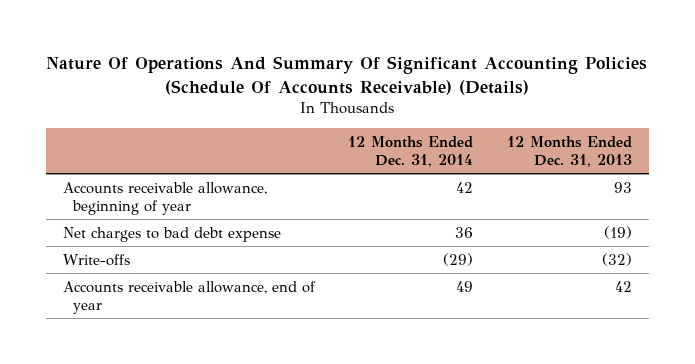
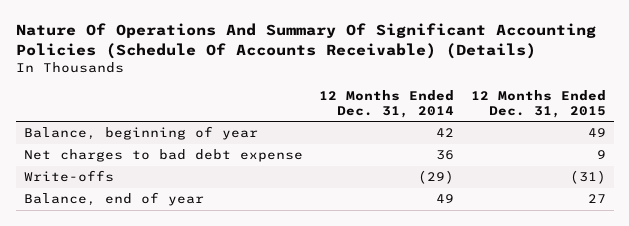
- | 12 Months Ended Dec. 31, 2014 | 12 Months Ended Dec. 31, 2013
+ | 12 Months Ended Dec. 31, 2014 | 12 Months Ended Dec. 31, 2015
- Accounts receivable allowance, beginning of year | 42 | 93
+ Balance, beginning of year | 42 | 49
- Accounts receivable allowance, end of year | 49 | 42
+ Balance, end of year | 49 | 27

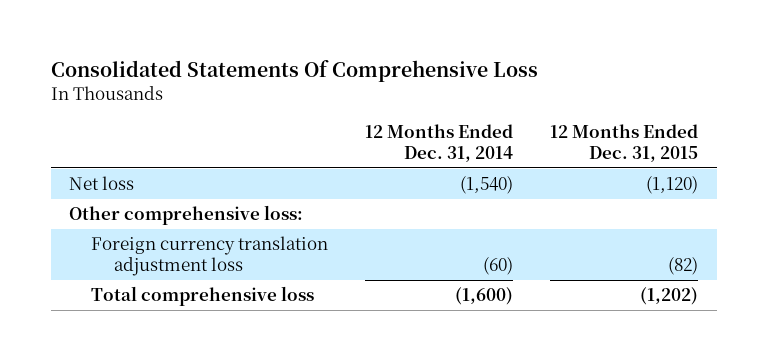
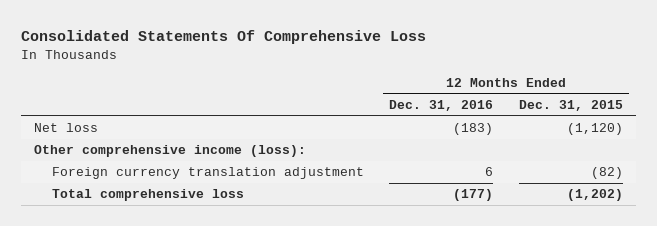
- | 12 Months Ended Dec. 31, 2014 | 12 Months Ended Dec. 31, 2015
+ | 12 Months Ended Dec. 31, 2016 | 12 Months Ended Dec. 31, 2015
- Other comprehensive loss:
- Foreign currency translation adjustment loss | (60) | (82)
+ Other comprehensive income (loss):
+ Foreign currency translation adjustment | 6 | (82)

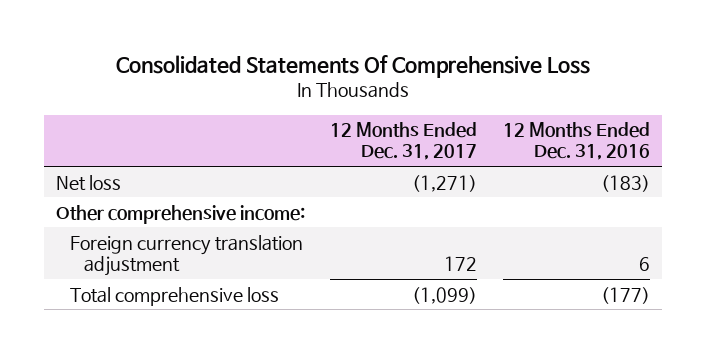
- | 12 Months Ended Dec. 31, 2016 | 12 Months Ended Dec. 31, 2015
+ | 12 Months Ended Dec. 31, 2017 | 12 Months Ended Dec. 31, 2016
- Other comprehensive income (loss):
+ Other comprehensive income:

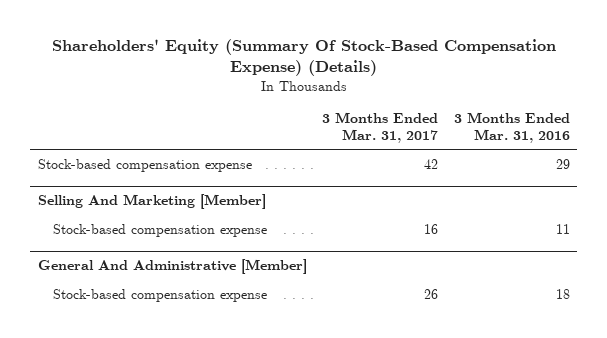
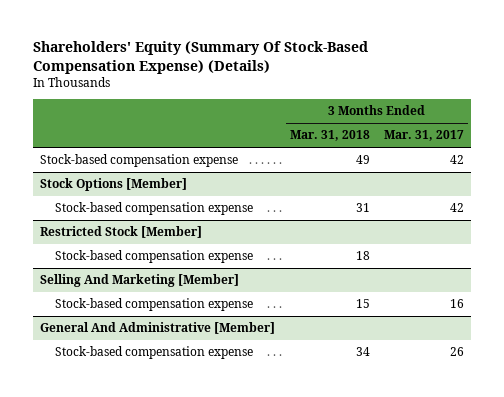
- | 3 Months Ended Mar. 31, 2017 | 3 Months Ended Mar. 31, 2016
+ | 3 Months Ended Mar. 31, 2018 | 3 Months Ended Mar. 31, 2017
+ Stock Options [Member]
+ Stock-based compensation expense | 31 | 42
+ Restricted Stock [Member]
+ Stock-based compensation expense | 18 |

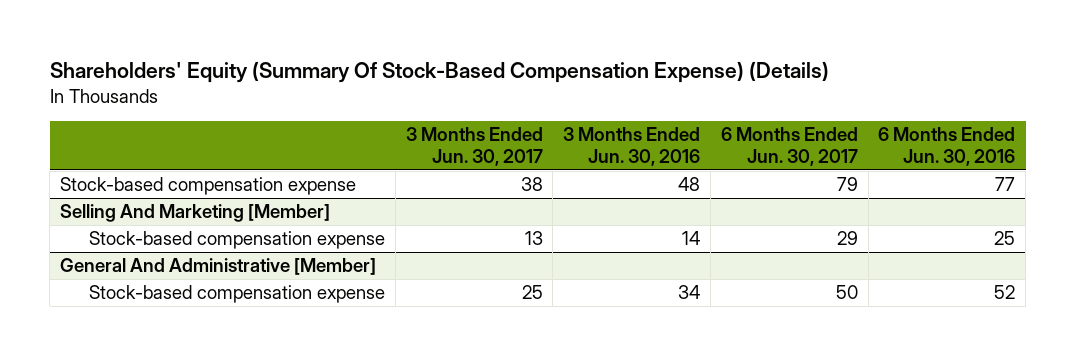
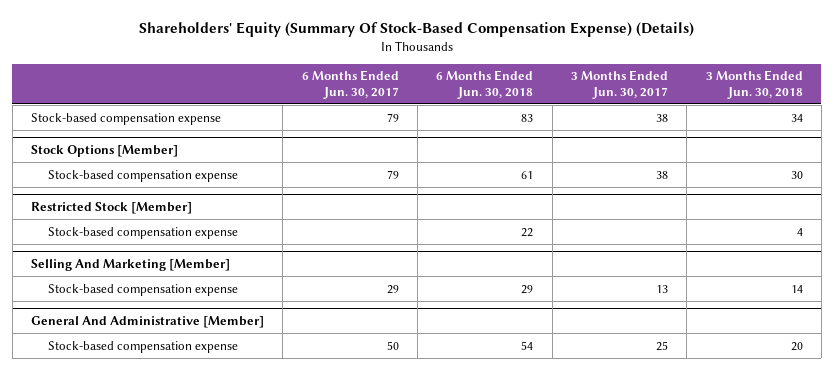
- | 3 Months Ended Jun. 30, 2017 | 3 Months Ended Jun. 30, 2016 | 6 Months Ended Jun. 30, 2017 | 6 Months Ended Jun. 30, 2016
+ | 6 Months Ended Jun. 30, 2017 | 6 Months Ended Jun. 30, 2018 | 3 Months Ended Jun. 30, 2017 | 3 Months Ended Jun. 30, 2018
+ Stock Options [Member]
+ Stock-based compensation expense | 79 | 61 | 38 | 30
+ Restricted Stock [Member]
+ Stock-based compensation expense | | 22 | | 4

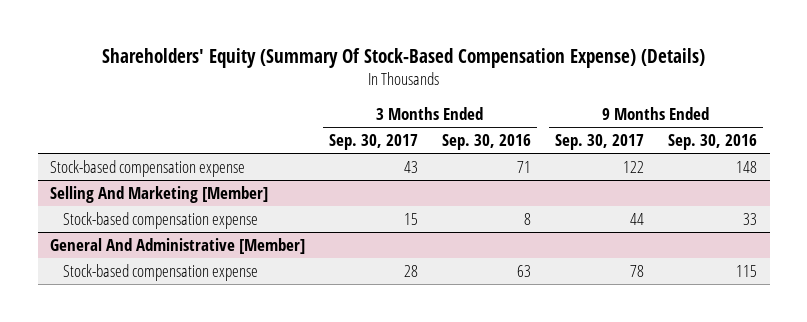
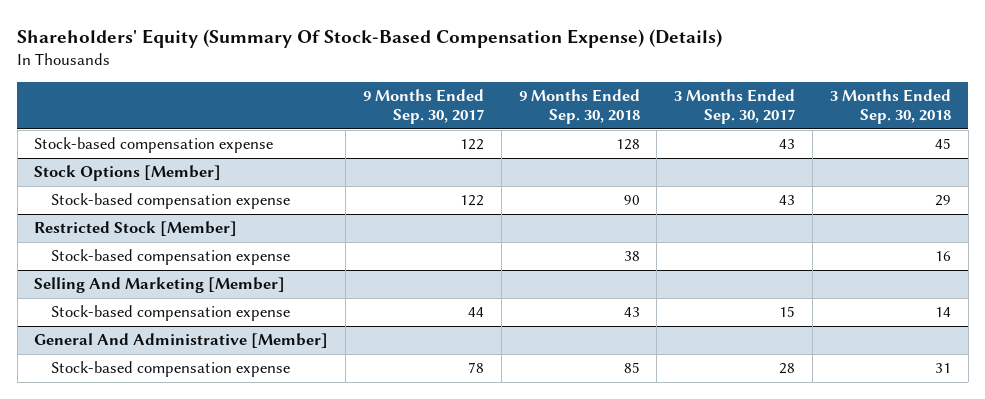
- | 3 Months Ended Sep. 30, 2017 | 3 Months Ended Sep. 30, 2016 | 9 Months Ended Sep. 30, 2017 | 9 Months Ended Sep. 30, 2016
+ | 9 Months Ended Sep. 30, 2017 | 9 Months Ended Sep. 30, 2018 | 3 Months Ended Sep. 30, 2017 | 3 Months Ended Sep. 30, 2018
+ Stock Options [Member]
+ Stock-based compensation expense | 122 | 90 | 43 | 29
+ Restricted Stock [Member]
+ Stock-based compensation expense | | 38 | | 16

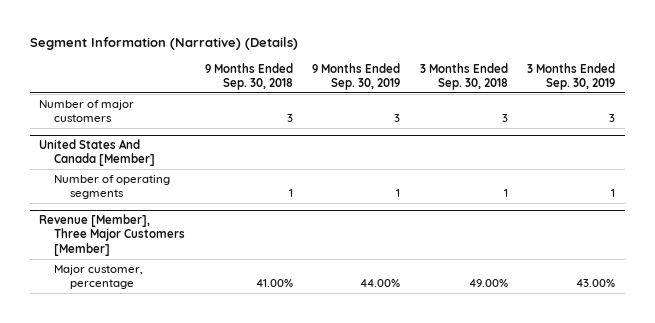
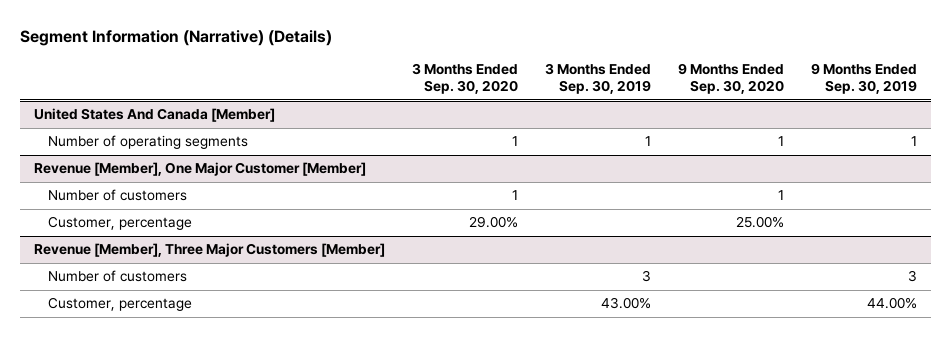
- | 9 Months Ended Sep. 30, 2018 | 9 Months Ended Sep. 30, 2019 | 3 Months Ended Sep. 30, 2018 | 3 Months Ended Sep. 30, 2019
+ | 3 Months Ended Sep. 30, 2020 | 3 Months Ended Sep. 30, 2019 | 9 Months Ended Sep. 30, 2020 | 9 Months Ended Sep. 30, 2019
- Number of major customers | 3 | 3 | 3 | 3
+ Revenue [Member], One Major Customer [Member]
+ Number of customers | 1 | | 1 |
+ Customer, percentage | 29.00% | | 25.00% |
@ Revenue [Member], Three Major Customers [Member]
- Major customer, percentage | 41.00% | 44.00% | 49.00% | 43.00%
+ Number of customers | | 3 | | 3
+ Customer, percentage | | 43.00% | | 44.00%

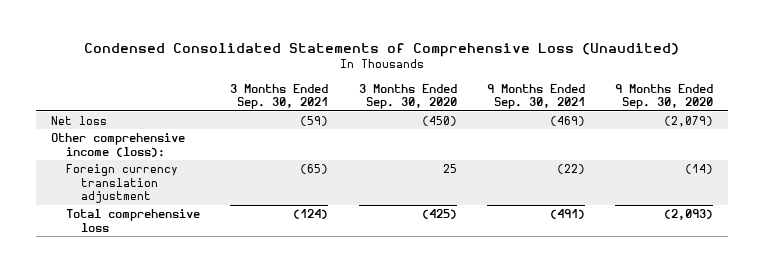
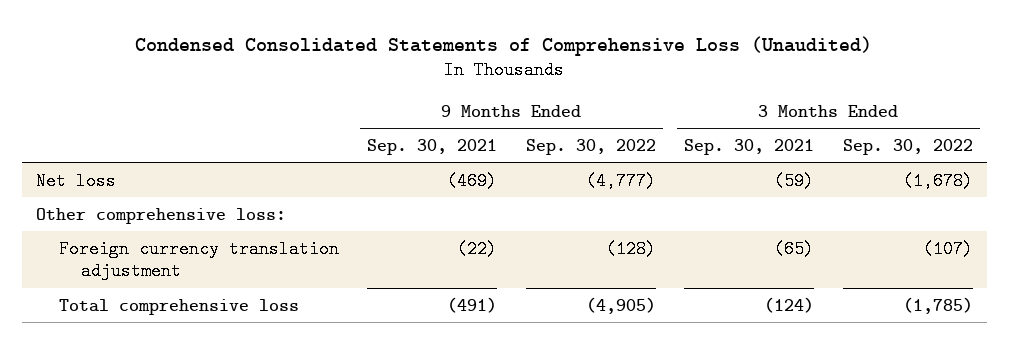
- | 3 Months Ended Sep. 30, 2021 | 3 Months Ended Sep. 30, 2020 | 9 Months Ended Sep. 30, 2021 | 9 Months Ended Sep. 30, 2020
+ | 9 Months Ended Sep. 30, 2021 | 9 Months Ended Sep. 30, 2022 | 3 Months Ended Sep. 30, 2021 | 3 Months Ended Sep. 30, 2022
- Other comprehensive income (loss):
+ Other comprehensive loss:

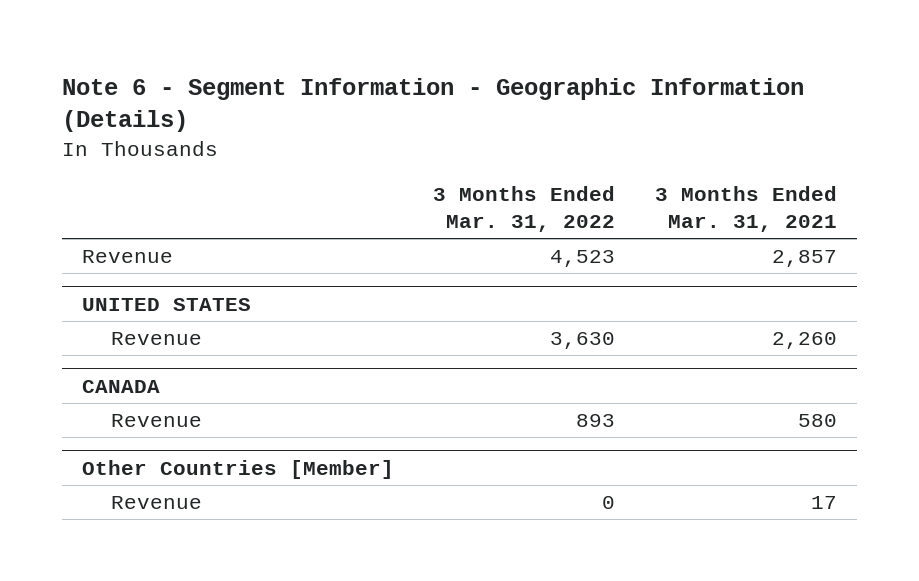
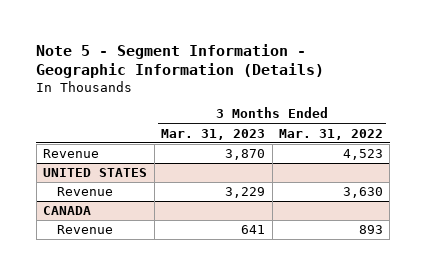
- Note 6 - Segment Information - Geographic Information (Details)
+ Note 5 - Segment Information - Geographic Information (Details)
- | 3 Months Ended Mar. 31, 2022 | 3 Months Ended Mar. 31, 2021
+ | 3 Months Ended Mar. 31, 2023 | 3 Months Ended Mar. 31, 2022
- Other Countries [Member]
- Revenue | 0 | 17

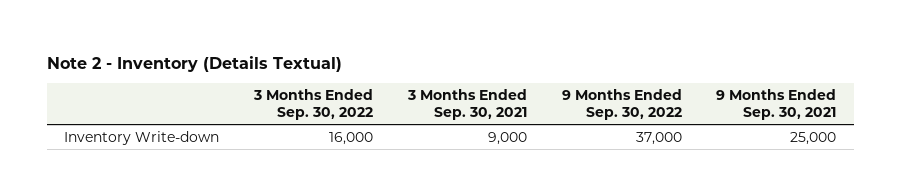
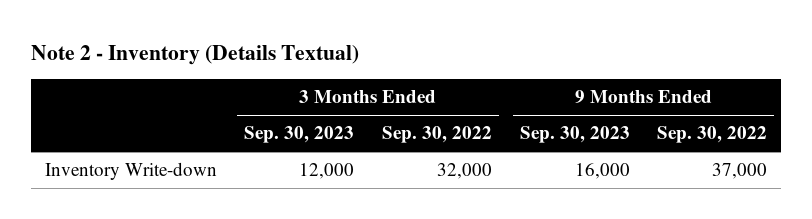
- | 3 Months Ended Sep. 30, 2022 | 3 Months Ended Sep. 30, 2021 | 9 Months Ended Sep. 30, 2022 | 9 Months Ended Sep. 30, 2021
+ | 3 Months Ended Sep. 30, 2023 | 3 Months Ended Sep. 30, 2022 | 9 Months Ended Sep. 30, 2023 | 9 Months Ended Sep. 30, 2022
- Inventory Write-down | 16,000 | 9,000 | 37,000 | 25,000
+ Inventory Write-down | 12,000 | 32,000 | 16,000 | 37,000

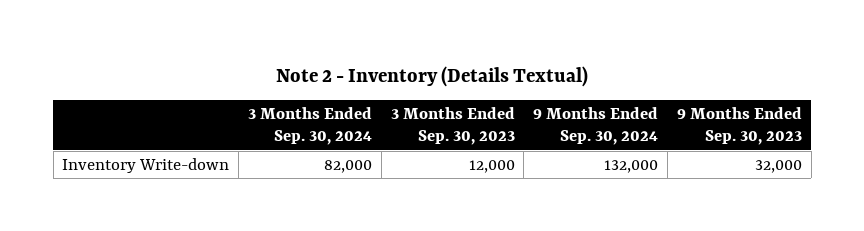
- | 3 Months Ended Sep. 30, 2023 | 3 Months Ended Sep. 30, 2022 | 9 Months Ended Sep. 30, 2023 | 9 Months Ended Sep. 30, 2022
+ | 3 Months Ended Sep. 30, 2024 | 3 Months Ended Sep. 30, 2023 | 9 Months Ended Sep. 30, 2024 | 9 Months Ended Sep. 30, 2023
- Inventory Write-down | 12,000 | 32,000 | 16,000 | 37,000
+ Inventory Write-down | 82,000 | 12,000 | 132,000 | 32,000

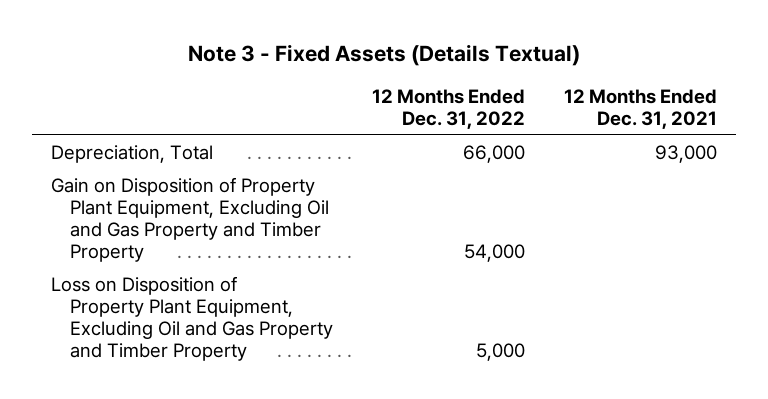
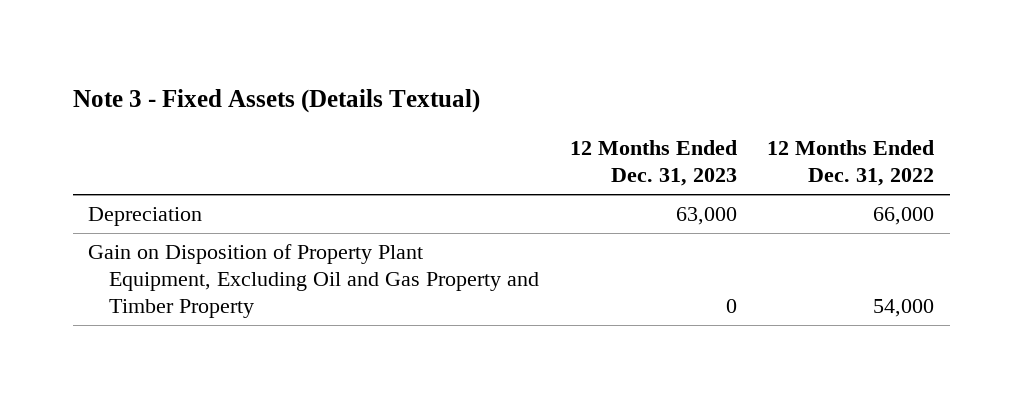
- | 12 Months Ended Dec. 31, 2022 | 12 Months Ended Dec. 31, 2021
+ | 12 Months Ended Dec. 31, 2023 | 12 Months Ended Dec. 31, 2022
- Depreciation, Total | 66,000 | 93,000
+ Depreciation | 63,000 | 66,000
- Loss on Disposition of Property Plant Equipment, Excluding Oil and Gas Property and Timber Property | 5,000 |

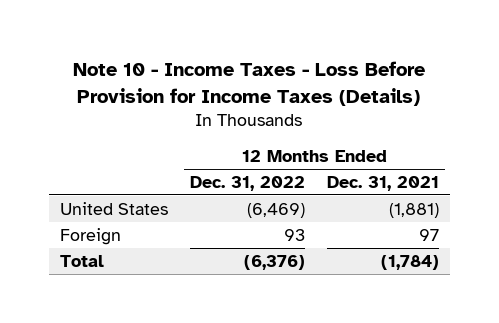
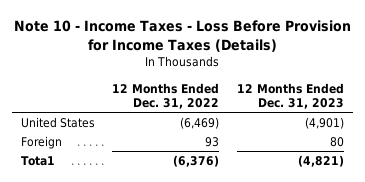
- | 12 Months Ended Dec. 31, 2022 | 12 Months Ended Dec. 31, 2021
+ | 12 Months Ended Dec. 31, 2022 | 12 Months Ended Dec. 31, 2023
- Total | (6,376) | (1,784)
+ Tota1 | (6,376) | (4,821)

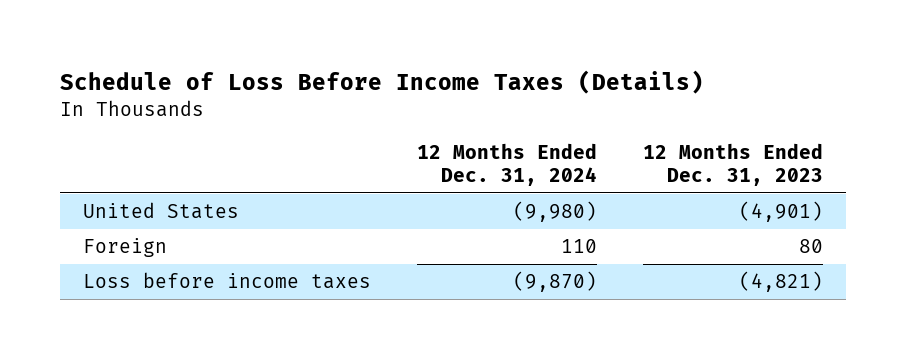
- Note 10 - Income Taxes - Loss Before Provision for Income Taxes (Details)
+ Schedule of Loss Before Income Taxes (Details)
- | 12 Months Ended Dec. 31, 2022 | 12 Months Ended Dec. 31, 2023
+ | 12 Months Ended Dec. 31, 2024 | 12 Months Ended Dec. 31, 2023
- Tota1 | (6,376) | (4,821)
+ Loss before income taxes | (9,870) | (4,821)

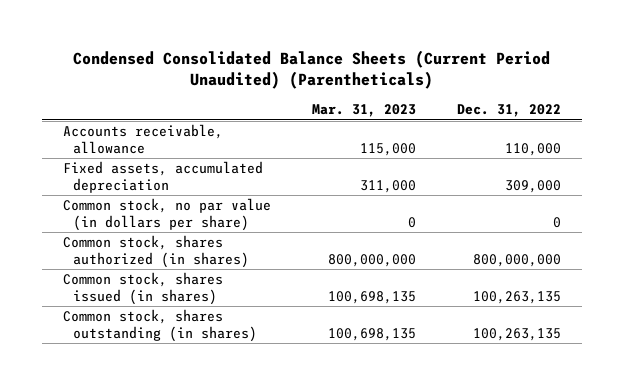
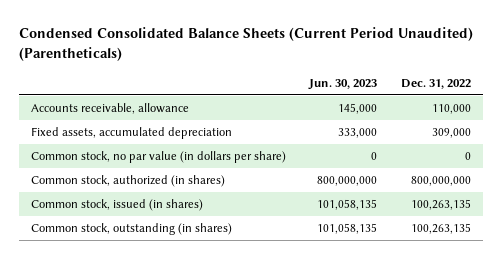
- | Mar. 31, 2023 | Dec. 31, 2022
+ | Jun. 30, 2023 | Dec. 31, 2022
- Common stock, shares authorized (in shares) | 800,000,000 | 800,000,000
- Common stock, shares issued (in shares) | 100,698,135 | 100,263,135
- Common stock, shares outstanding (in shares) | 100,698,135 | 100,263,135
+ Common stock, authorized (in shares) | 800,000,000 | 800,000,000
+ Common stock, issued (in shares) | 101,058,135 | 100,263,135
+ Common stock, outstanding (in shares) | 101,058,135 | 100,263,135

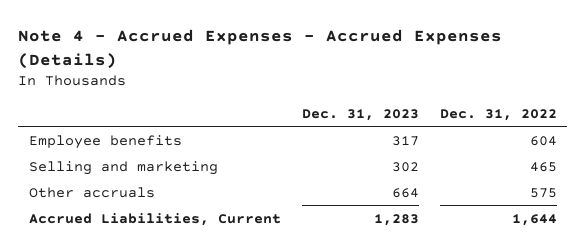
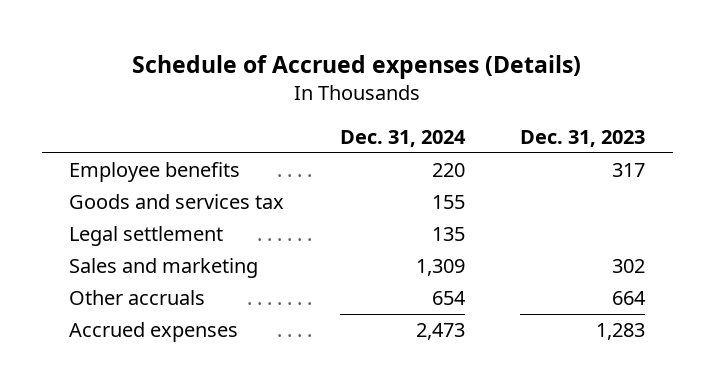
- Note 4 - Accrued Expenses - Accrued Expenses (Details)
+ Schedule of Accrued expenses (Details)
- | Dec. 31, 2023 | Dec. 31, 2022
+ | Dec. 31, 2024 | Dec. 31, 2023
- Selling and marketing | 302 | 465
+ Goods and services tax | 155 |
+ Legal settlement | 135 |
+ Sales and marketing | 1,309 | 302
- Accrued Liabilities, Current | 1,283 | 1,644
+ Accrued expenses | 2,473 | 1,283

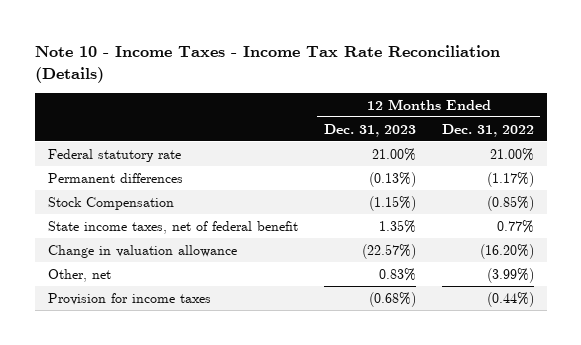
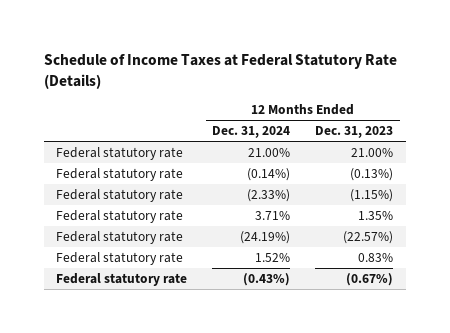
- Note 10 - Income Taxes - Income Tax Rate Reconciliation (Details)
+ Schedule of Income Taxes at Federal Statutory Rate (Details)
- | 12 Months Ended Dec. 31, 2023 | 12 Months Ended Dec. 31, 2022
+ | 12 Months Ended Dec. 31, 2024 | 12 Months Ended Dec. 31, 2023
- Permanent differences | (0.13%) | (1.17%)
- Stock Compensation | (1.15%) | (0.85%)
- State income taxes, net of federal benefit | 1.35% | 0.77%
- Change in valuation allowance | (22.57%) | (16.20%)
- Other, net | 0.83% | (3.99%)
- Provision for income taxes | (0.68%) | (0.44%)
+ Federal statutory rate | (0.14%) | (0.13%)
+ Federal statutory rate | (2.33%) | (1.15%)
+ Federal statutory rate | 3.71% | 1.35%
+ Federal statutory rate | (24.19%) | (22.57%)
+ Federal statutory rate | 1.52% | 0.83%
+ Federal statutory rate | (0.43%) | (0.67%)

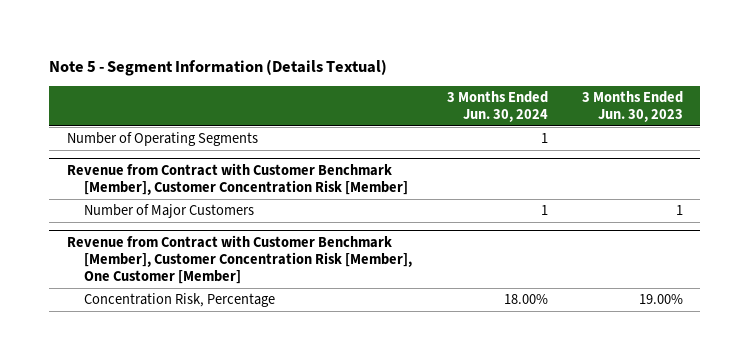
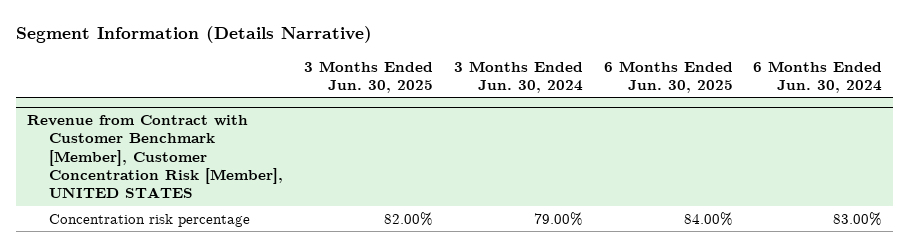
- Note 5 - Segment Information (Details Textual)
+ Segment Information (Details Narrative)
- | 3 Months Ended Jun. 30, 2024 | 3 Months Ended Jun. 30, 2023
+ | 3 Months Ended Jun. 30, 2025 | 3 Months Ended Jun. 30, 2024 | 6 Months Ended Jun. 30, 2025 | 6 Months Ended Jun. 30, 2024
- Number of Operating Segments | 1 |
- Revenue from Contract with Customer Benchmark [Member], Customer Concentration Risk [Member]
- Number of Major Customers | 1 | 1
- Revenue from Contract with Customer Benchmark [Member], Customer Concentration Risk [Member], One Customer [Member]
- Concentration Risk, Percentage | 18.00% | 19.00%
+ Revenue from Contract with Customer Benchmark [Member], Customer Concentration Risk [Member], UNITED STATES
+ Concentration risk percentage | 82.00% | 79.00% | 84.00% | 83.00%

